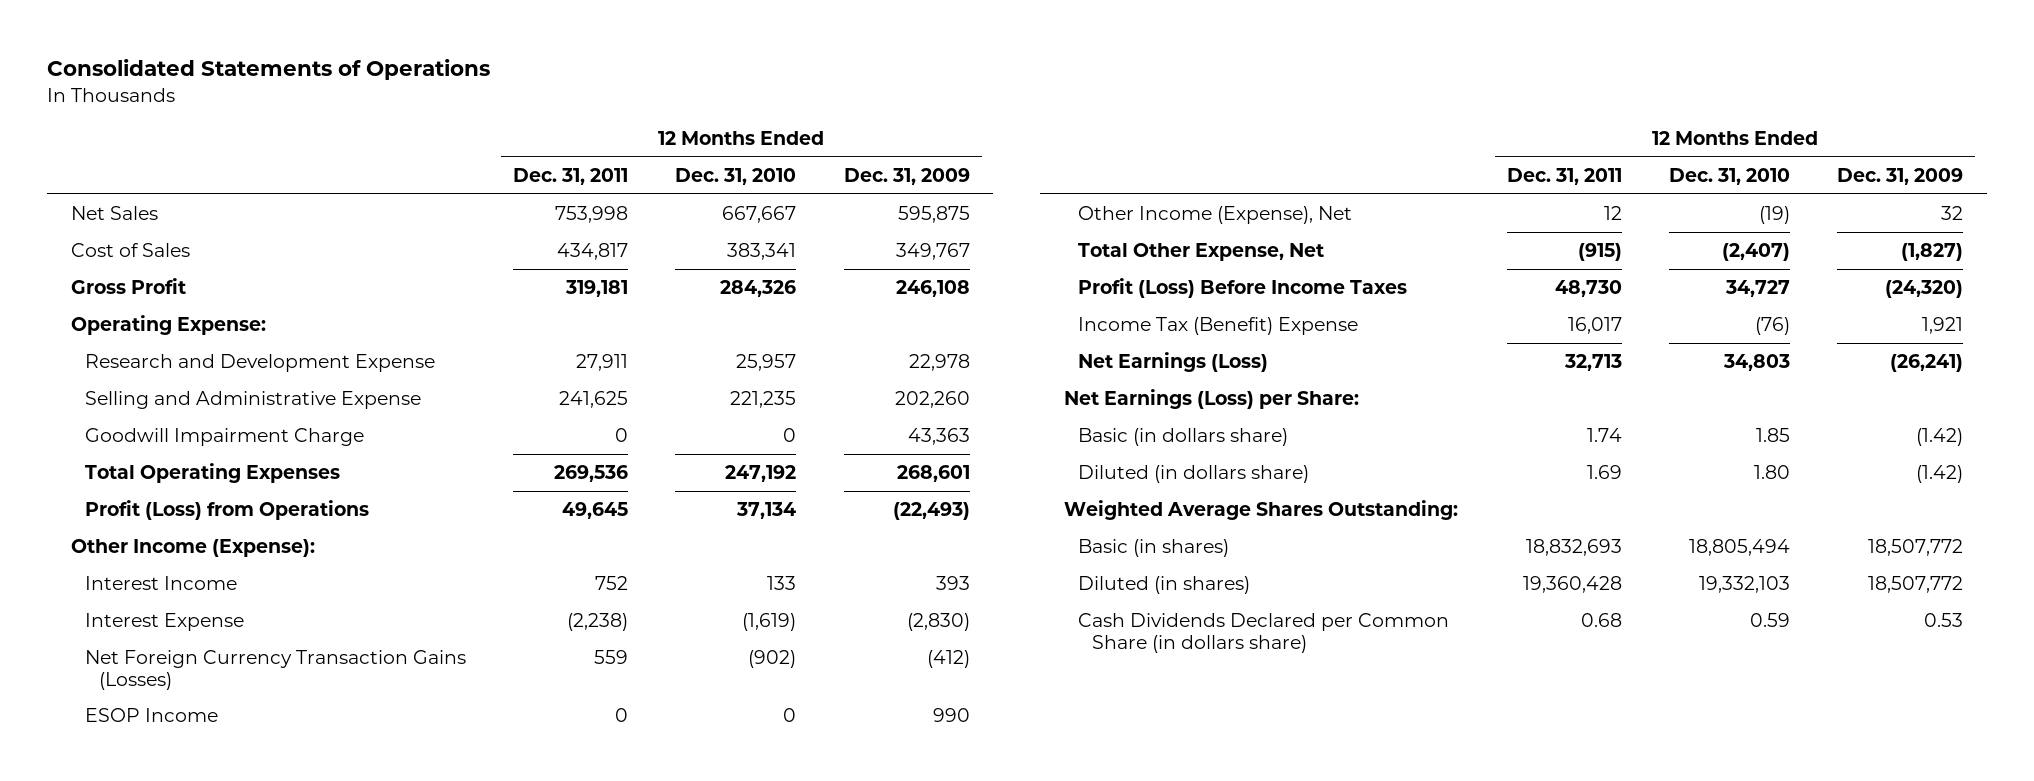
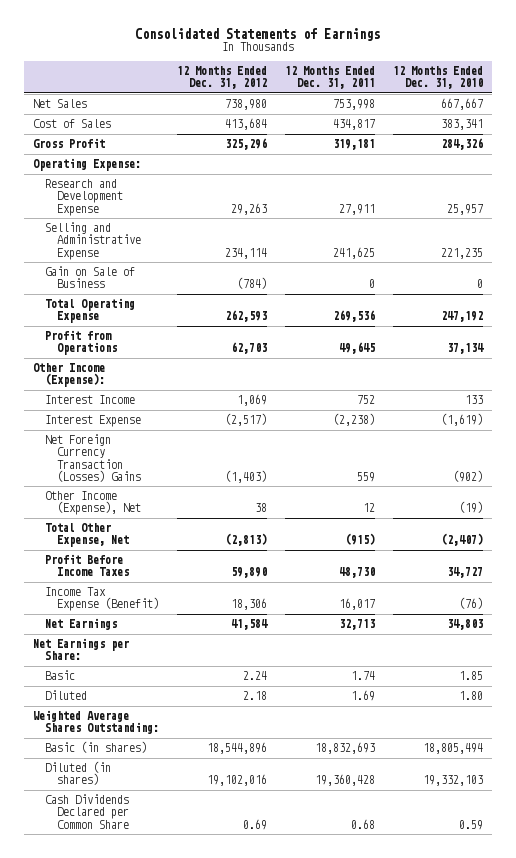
- Consolidated Statements of Operations
+ Consolidated Statements of Earnings
- | 12 Months Ended Dec. 31, 2011 | 12 Months Ended Dec. 31, 2010 | 12 Months Ended Dec. 31, 2009
+ | 12 Months Ended Dec. 31, 2012 | 12 Months Ended Dec. 31, 2011 | 12 Months Ended Dec. 31, 2010
- Goodwill Impairment Charge | 0 | 0 | 43,363
- Total Operating Expenses | 269,536 | 247,192 | 268,601
- Profit (Loss) from Operations | 49,645 | 37,134 | (22,493)
+ Gain on Sale of Business | (784) | 0 | 0
+ Total Operating Expense | 262,593 | 269,536 | 247,192
+ Profit from Operations | 62,703 | 49,645 | 37,134
- Net Foreign Currency Transaction Gains (Losses) | 559 | (902) | (412)
- ESOP Income | 0 | 0 | 990
+ Net Foreign Currency Transaction (Losses) Gains | (1,403) | 559 | (902)
- Profit (Loss) Before Income Taxes | 48,730 | 34,727 | (24,320)
- Income Tax (Benefit) Expense | 16,017 | (76) | 1,921
- Net Earnings (Loss) | 32,713 | 34,803 | (26,241)
- Net Earnings (Loss) per Share:
- Basic (in dollars share) | 1.74 | 1.85 | (1.42)
- Diluted (in dollars share) | 1.69 | 1.80 | (1.42)
+ Profit Before Income Taxes | 59,890 | 48,730 | 34,727
+ Income Tax Expense (Benefit) | 18,306 | 16,017 | (76)
+ Net Earnings | 41,584 | 32,713 | 34,803
+ Net Earnings per Share:
+ Basic | 2.24 | 1.74 | 1.85
+ Diluted | 2.18 | 1.69 | 1.80
- Cash Dividends Declared per Common Share (in dollars share) | 0.68 | 0.59 | 0.53
+ Cash Dividends Declared per Common Share | 0.69 | 0.68 | 0.59

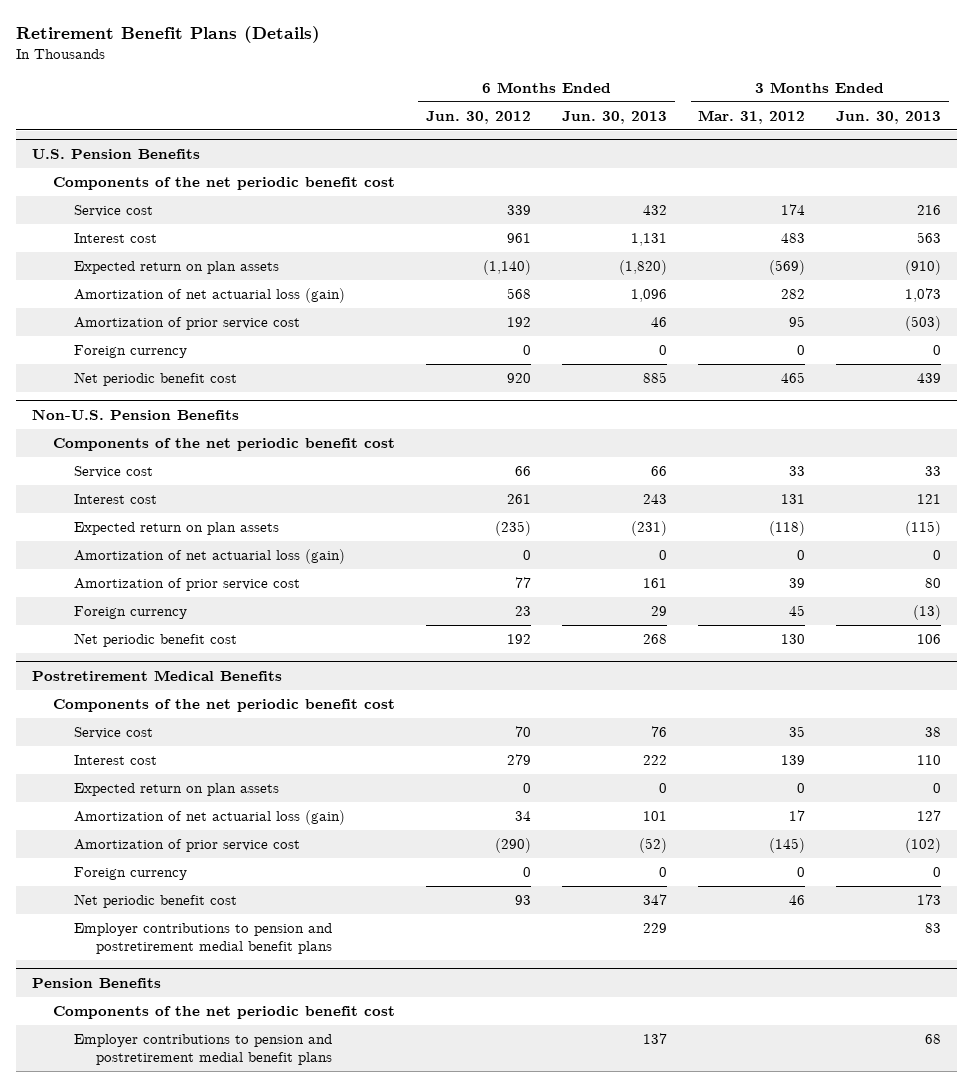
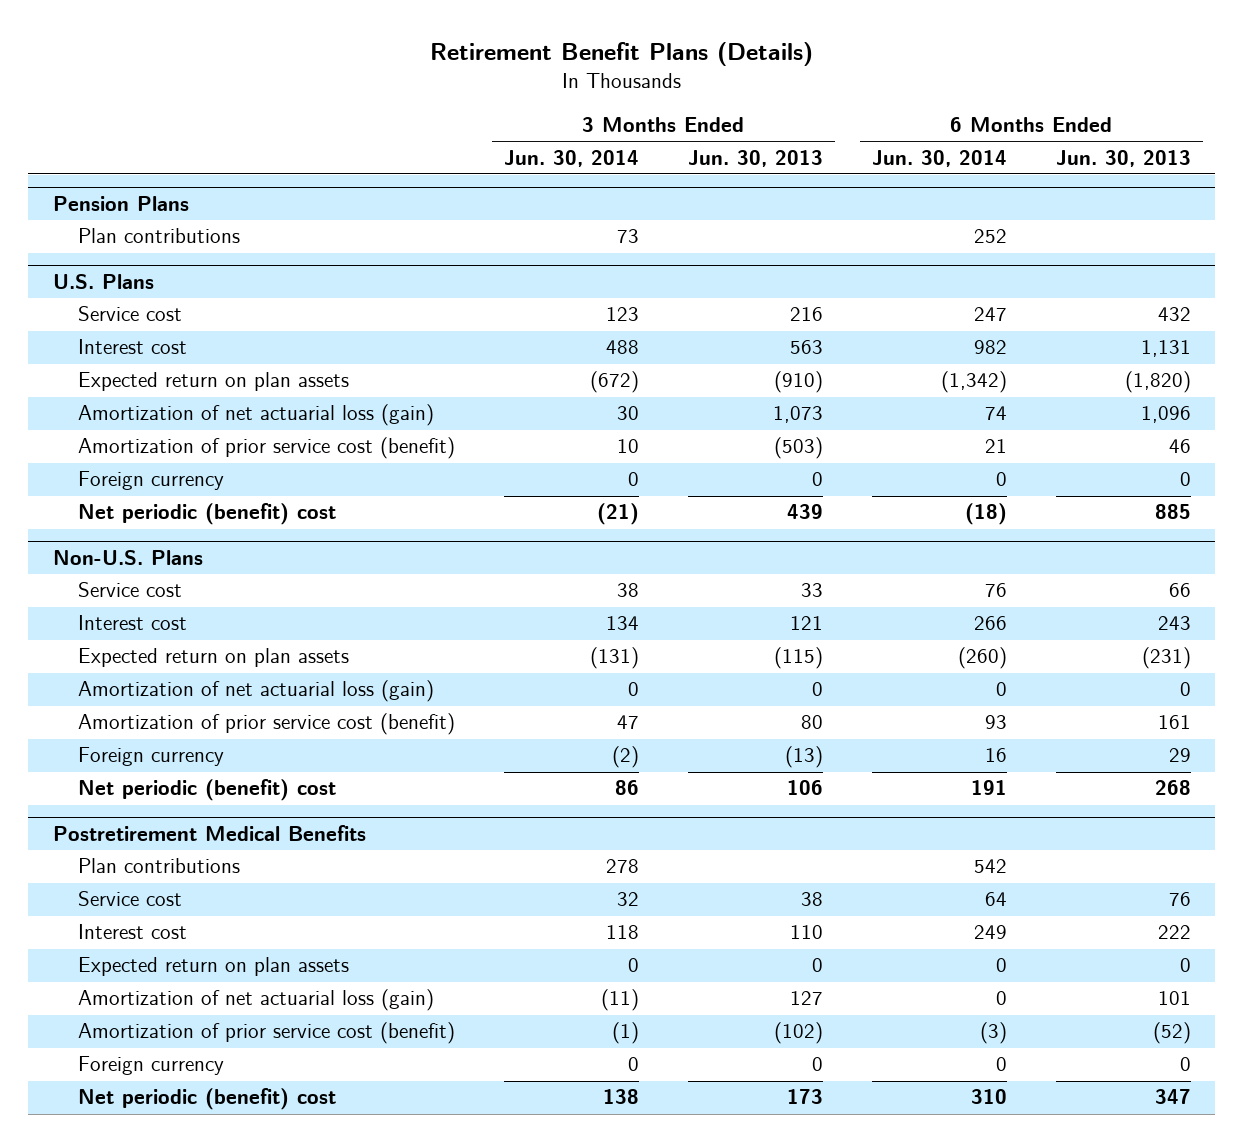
- | 6 Months Ended Jun. 30, 2012 | 6 Months Ended Jun. 30, 2013 | 3 Months Ended Mar. 31, 2012 | 3 Months Ended Jun. 30, 2013
+ | 3 Months Ended Jun. 30, 2014 | 3 Months Ended Jun. 30, 2013 | 6 Months Ended Jun. 30, 2014 | 6 Months Ended Jun. 30, 2013
- U.S. Pension Benefits
- Components of the net periodic benefit cost
+ Pension Plans
+ Plan contributions | 73 | | 252 |
+ U.S. Plans
- Amortization of prior service cost | 192 | 46 | 95 | (503)
+ Amortization of prior service cost (benefit) | 10 | (503) | 21 | 46
- Net periodic benefit cost | 920 | 885 | 465 | 439
- Non-U.S. Pension Benefits
- Components of the net periodic benefit cost
+ Net periodic (benefit) cost | (21) | 439 | (18) | 885
+ Non-U.S. Plans
- Amortization of prior service cost | 77 | 161 | 39 | 80
+ Amortization of prior service cost (benefit) | 47 | 80 | 93 | 161
- Net periodic benefit cost | 192 | 268 | 130 | 106
+ Net periodic (benefit) cost | 86 | 106 | 191 | 268
@ Postretirement Medical Benefits
- Components of the net periodic benefit cost
+ Plan contributions | 278 | | 542 |
- Amortization of prior service cost | (290) | (52) | (145) | (102)
+ Amortization of prior service cost (benefit) | (1) | (102) | (3) | (52)
- Net periodic benefit cost | 93 | 347 | 46 | 173
- Employer contributions to pension and postretirement medial benefit plans | | 229 | | 83
- Pension Benefits
- Components of the net periodic benefit cost
- Employer contributions to pension and postretirement medial benefit plans | | 137 | | 68
@ Postretirement Medical Benefits
+ Net periodic (benefit) cost | 138 | 173 | 310 | 347

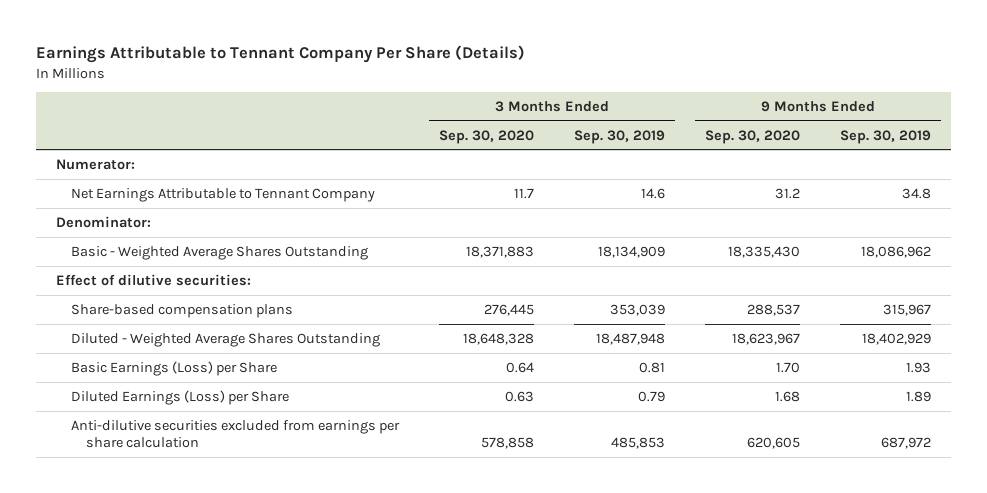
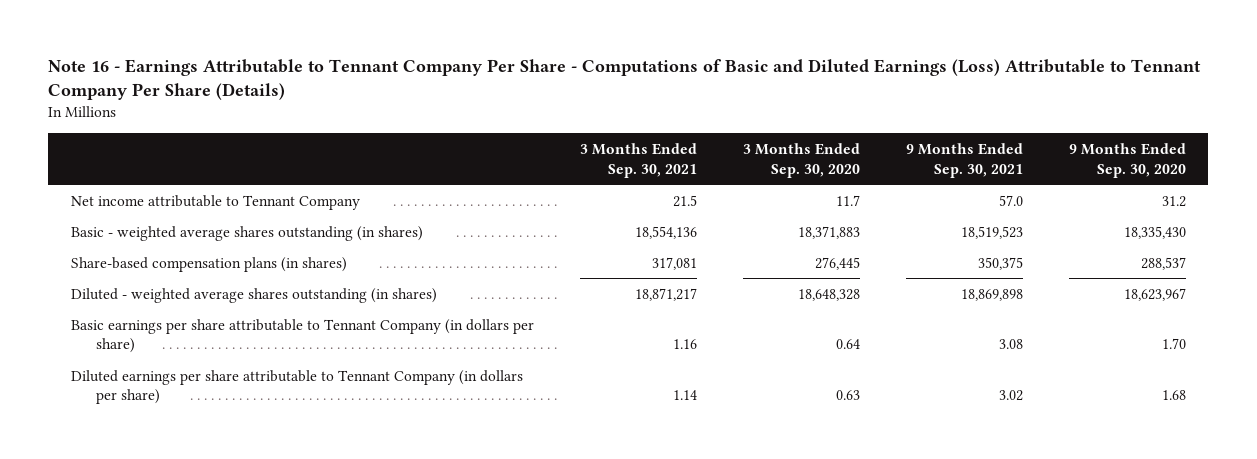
- Earnings Attributable to Tennant Company Per Share (Details)
+ Note 16 - Earnings Attributable to Tennant Company Per Share - Computations of Basic and Diluted Earnings (Loss) Attributable to Tennant Company Per Share (Details)
- | 3 Months Ended Sep. 30, 2020 | 3 Months Ended Sep. 30, 2019 | 9 Months Ended Sep. 30, 2020 | 9 Months Ended Sep. 30, 2019
+ | 3 Months Ended Sep. 30, 2021 | 3 Months Ended Sep. 30, 2020 | 9 Months Ended Sep. 30, 2021 | 9 Months Ended Sep. 30, 2020
- Numerator:
- Net Earnings Attributable to Tennant Company | 11.7 | 14.6 | 31.2 | 34.8
- Denominator:
- Basic - Weighted Average Shares Outstanding | 18,371,883 | 18,134,909 | 18,335,430 | 18,086,962
- Effect of dilutive securities:
- Share-based compensation plans | 276,445 | 353,039 | 288,537 | 315,967
- Diluted - Weighted Average Shares Outstanding | 18,648,328 | 18,487,948 | 18,623,967 | 18,402,929
- Basic Earnings (Loss) per Share | 0.64 | 0.81 | 1.70 | 1.93
- Diluted Earnings (Loss) per Share | 0.63 | 0.79 | 1.68 | 1.89
- Anti-dilutive securities excluded from earnings per share calculation | 578,858 | 485,853 | 620,605 | 687,972
+ Net income attributable to Tennant Company | 21.5 | 11.7 | 57.0 | 31.2
+ Basic - weighted average shares outstanding (in shares) | 18,554,136 | 18,371,883 | 18,519,523 | 18,335,430
+ Share-based compensation plans (in shares) | 317,081 | 276,445 | 350,375 | 288,537
+ Diluted - weighted average shares outstanding (in shares) | 18,871,217 | 18,648,328 | 18,869,898 | 18,623,967
+ Basic earnings per share attributable to Tennant Company (in dollars per share) | 1.16 | 0.64 | 3.08 | 1.70
+ Diluted earnings per share attributable to Tennant Company (in dollars per share) | 1.14 | 0.63 | 3.02 | 1.68

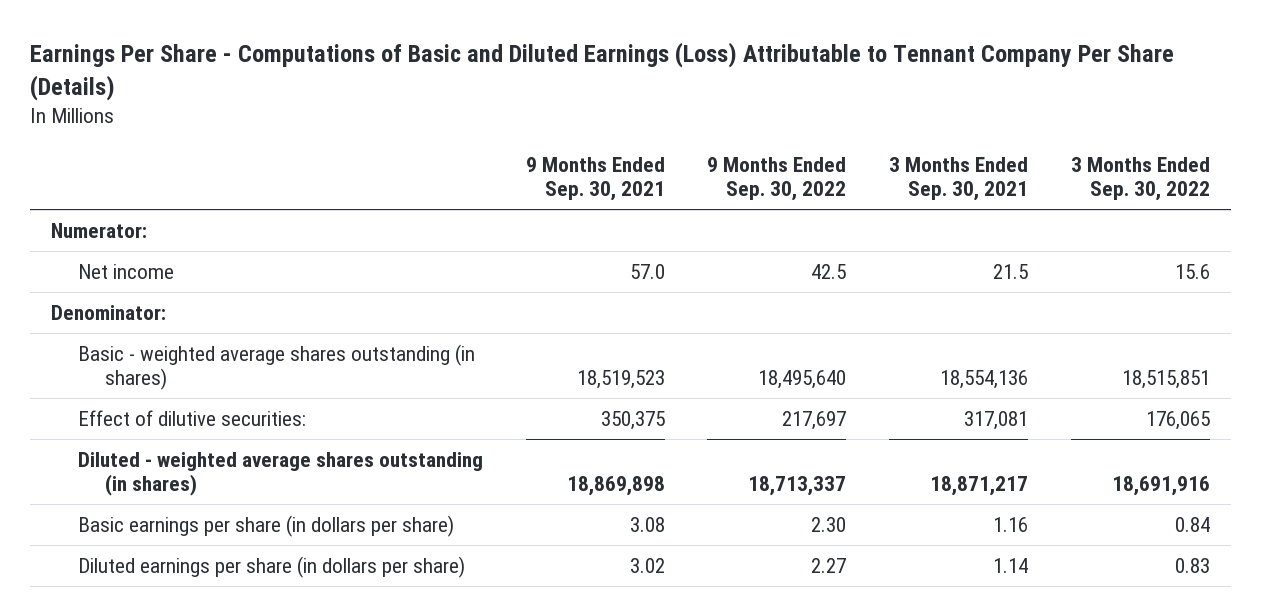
- Note 16 - Earnings Attributable to Tennant Company Per Share - Computations of Basic and Diluted Earnings (Loss) Attributable to Tennant Company Per Share (Details)
+ Earnings Per Share - Computations of Basic and Diluted Earnings (Loss) Attributable to Tennant Company Per Share (Details)
- | 3 Months Ended Sep. 30, 2021 | 3 Months Ended Sep. 30, 2020 | 9 Months Ended Sep. 30, 2021 | 9 Months Ended Sep. 30, 2020
+ | 9 Months Ended Sep. 30, 2021 | 9 Months Ended Sep. 30, 2022 | 3 Months Ended Sep. 30, 2021 | 3 Months Ended Sep. 30, 2022
- Net income attributable to Tennant Company | 21.5 | 11.7 | 57.0 | 31.2
+ Numerator:
+ Net income | 57.0 | 42.5 | 21.5 | 15.6
+ Denominator:
- Share-based compensation plans (in shares) | 317,081 | 276,445 | 350,375 | 288,537
+ Effect of dilutive securities: | 350,375 | 217,697 | 317,081 | 176,065
- Basic earnings per share attributable to Tennant Company (in dollars per share) | 1.16 | 0.64 | 3.08 | 1.70
- Diluted earnings per share attributable to Tennant Company (in dollars per share) | 1.14 | 0.63 | 3.02 | 1.68
+ Basic earnings per share (in dollars per share) | 3.08 | 2.30 | 1.16 | 0.84
+ Diluted earnings per share (in dollars per share) | 3.02 | 2.27 | 1.14 | 0.83

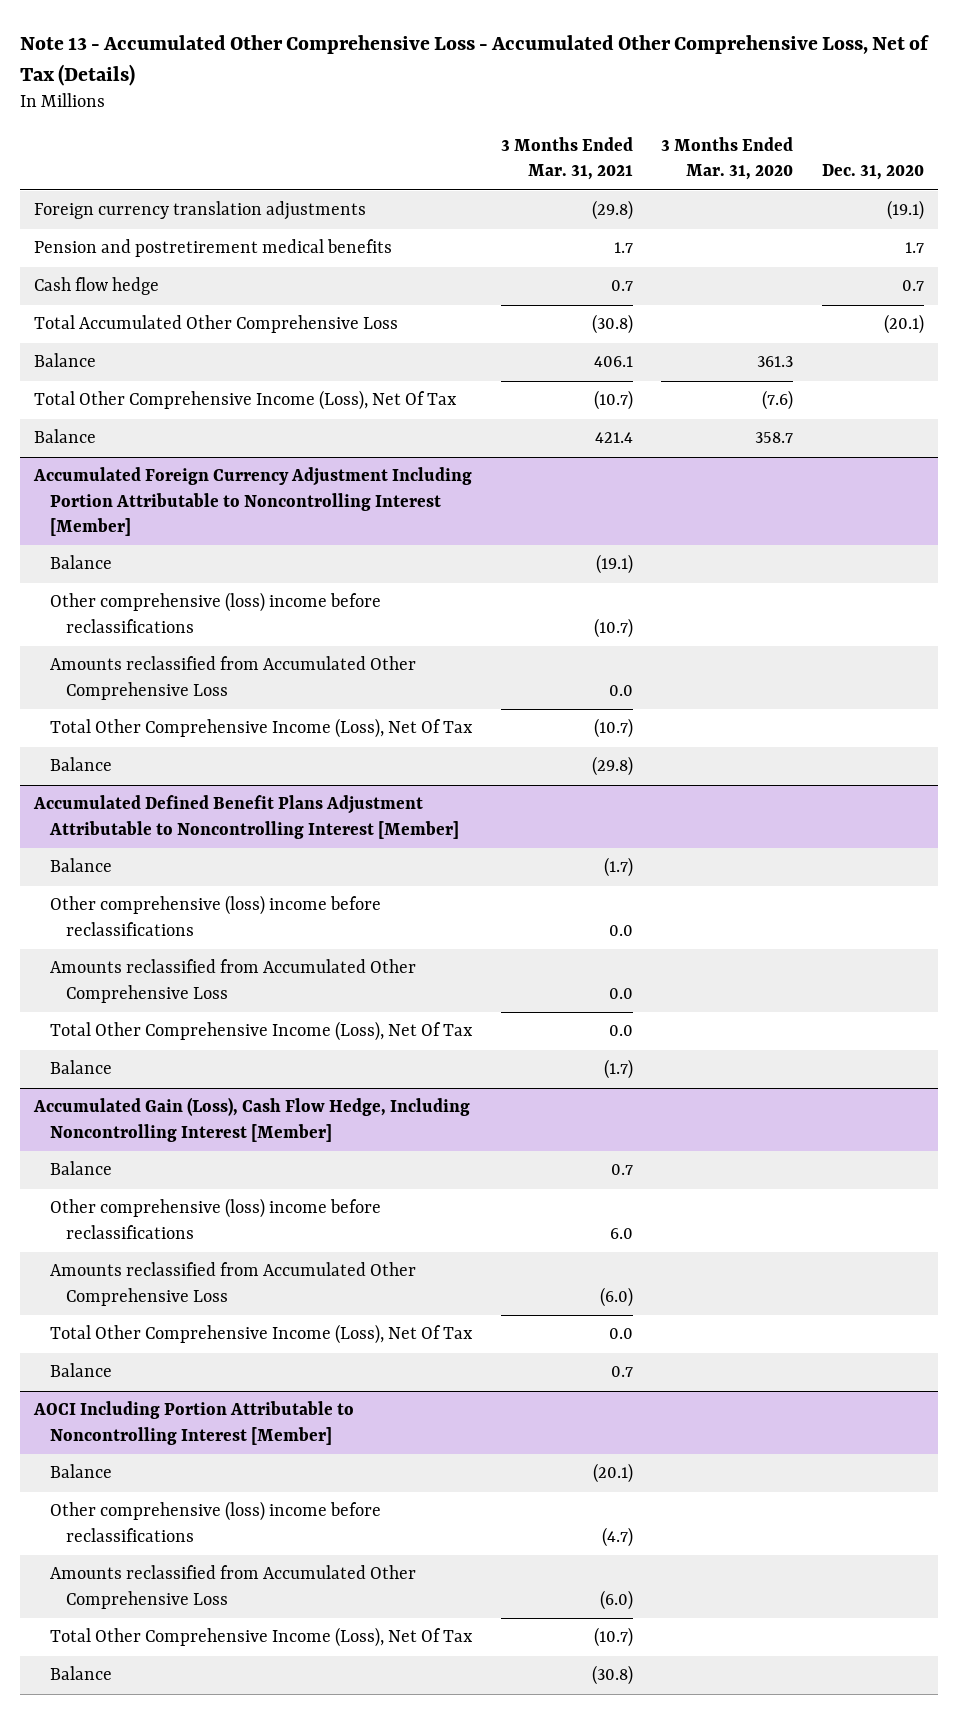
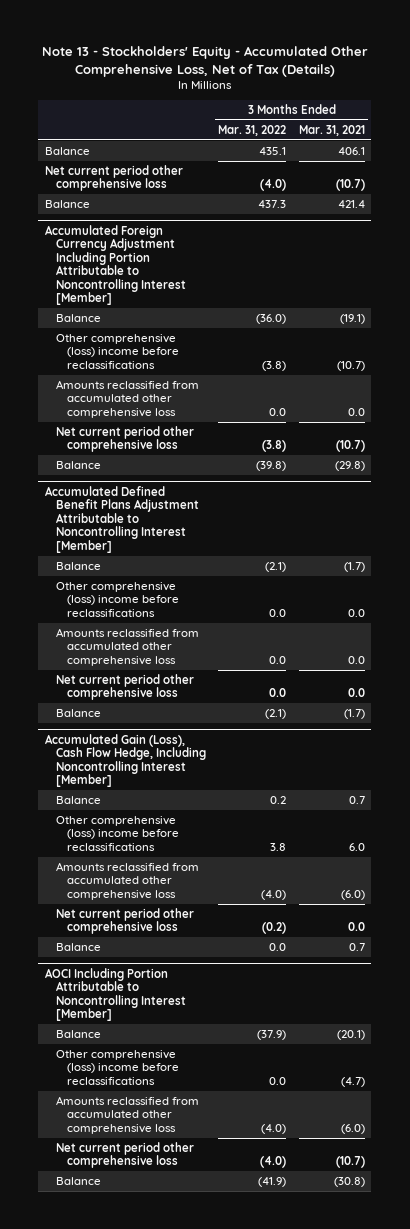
- Note 13 - Accumulated Other Comprehensive Loss - Accumulated Other Comprehensive Loss, Net of Tax (Details)
+ Note 13 - Stockholders' Equity - Accumulated Other Comprehensive Loss, Net of Tax (Details)
- | 3 Months Ended Mar. 31, 2021 | 3 Months Ended Mar. 31, 2020 | Dec. 31, 2020
+ | 3 Months Ended Mar. 31, 2022 | 3 Months Ended Mar. 31, 2021
- Foreign currency translation adjustments | (29.8) | | (19.1)
- Pension and postretirement medical benefits | 1.7 | | 1.7
- Cash flow hedge | 0.7 | | 0.7
- Total Accumulated Other Comprehensive Loss | (30.8) | | (20.1)
- Total Other Comprehensive Income (Loss), Net Of Tax | (10.7) | (7.6) |
+ Net current period other comprehensive loss | (4.0) | (10.7)
@ Accumulated Foreign Currency Adjustment Including Portion Attributable to Noncontrolling Interest [Member]
- Amounts reclassified from Accumulated Other Comprehensive Loss | 0.0 | |
- Total Other Comprehensive Income (Loss), Net Of Tax | (10.7) | |
+ Amounts reclassified from accumulated other comprehensive loss | 0.0 | 0.0
+ Net current period other comprehensive loss | (3.8) | (10.7)
@ Accumulated Defined Benefit Plans Adjustment Attributable to Noncontrolling Interest [Member]
- Amounts reclassified from Accumulated Other Comprehensive Loss | 0.0 | |
- Total Other Comprehensive Income (Loss), Net Of Tax | 0.0 | |
+ Amounts reclassified from accumulated other comprehensive loss | 0.0 | 0.0
+ Net current period other comprehensive loss | 0.0 | 0.0
@ Accumulated Gain (Loss), Cash Flow Hedge, Including Noncontrolling Interest [Member]
- Amounts reclassified from Accumulated Other Comprehensive Loss | (6.0) | |
- Total Other Comprehensive Income (Loss), Net Of Tax | 0.0 | |
+ Amounts reclassified from accumulated other comprehensive loss | (4.0) | (6.0)
+ Net current period other comprehensive loss | (0.2) | 0.0
@ AOCI Including Portion Attributable to Noncontrolling Interest [Member]
- Amounts reclassified from Accumulated Other Comprehensive Loss | (6.0) | |
- Total Other Comprehensive Income (Loss), Net Of Tax | (10.7) | |
+ Amounts reclassified from accumulated other comprehensive loss | (4.0) | (6.0)
+ Net current period other comprehensive loss | (4.0) | (10.7)

